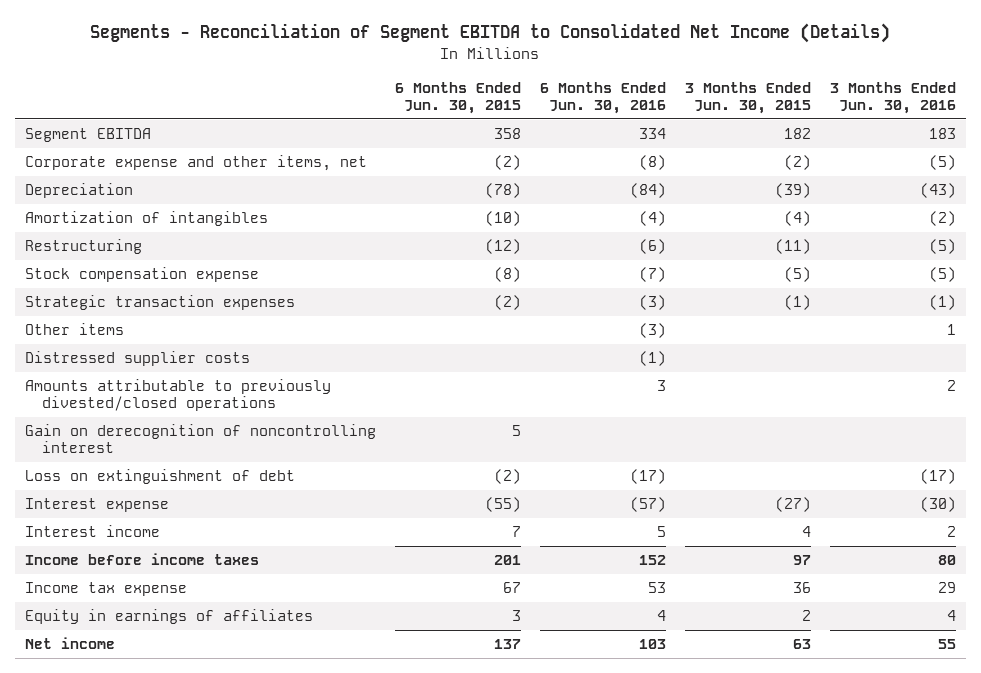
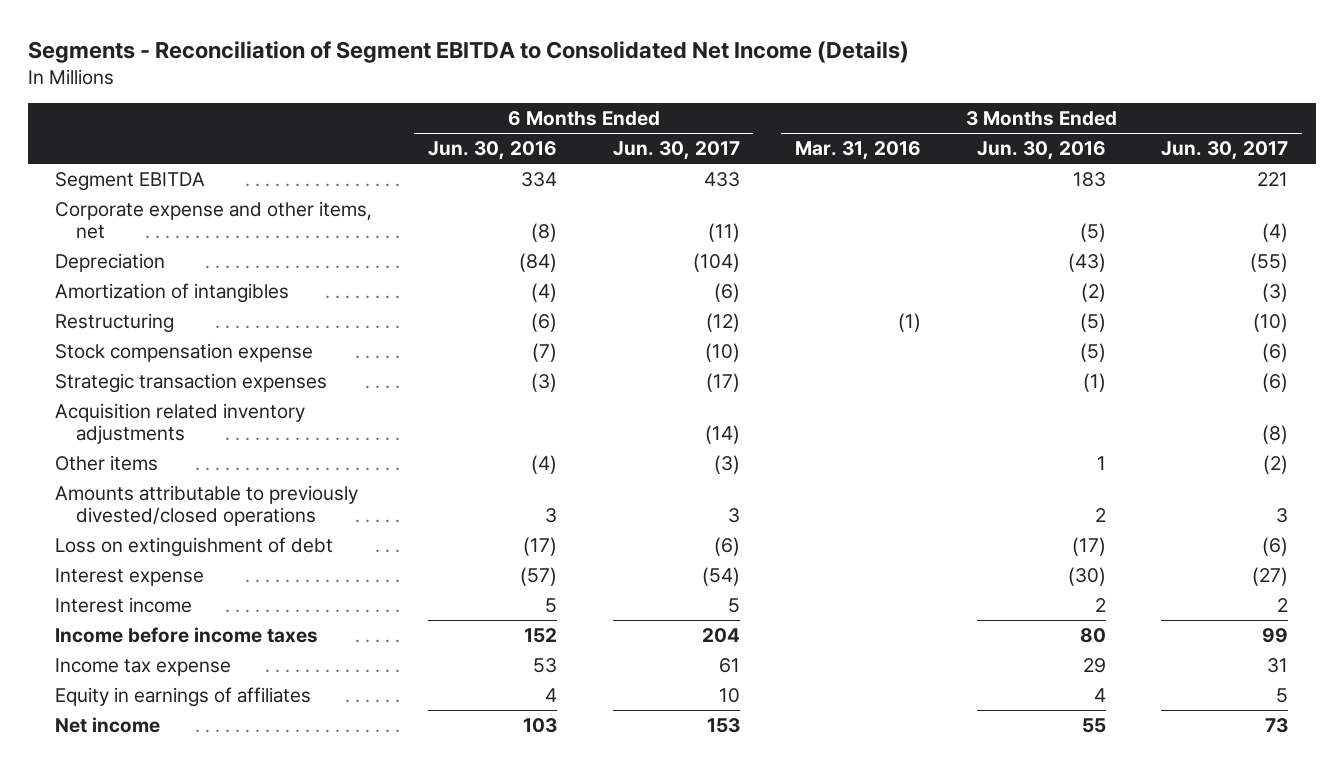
- | 6 Months Ended Jun. 30, 2015 | 6 Months Ended Jun. 30, 2016 | 3 Months Ended Jun. 30, 2015 | 3 Months Ended Jun. 30, 2016
+ | 6 Months Ended Jun. 30, 2016 | 6 Months Ended Jun. 30, 2017 | 3 Months Ended Mar. 31, 2016 | 3 Months Ended Jun. 30, 2016 | 3 Months Ended Jun. 30, 2017
- Other items | | (3) | | 1
- Distressed supplier costs | | (1) | |
+ Acquisition related inventory adjustments | | (14) | | | (8)
+ Other items | (4) | (3) | | 1 | (2)
- Gain on derecognition of noncontrolling interest | 5 | | |

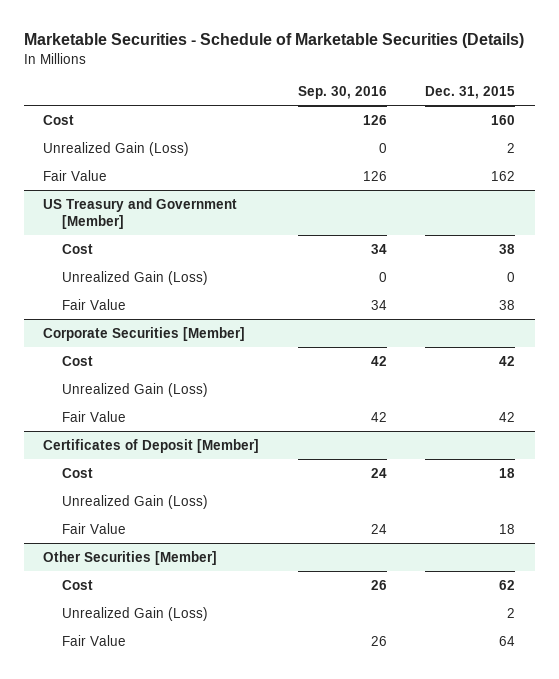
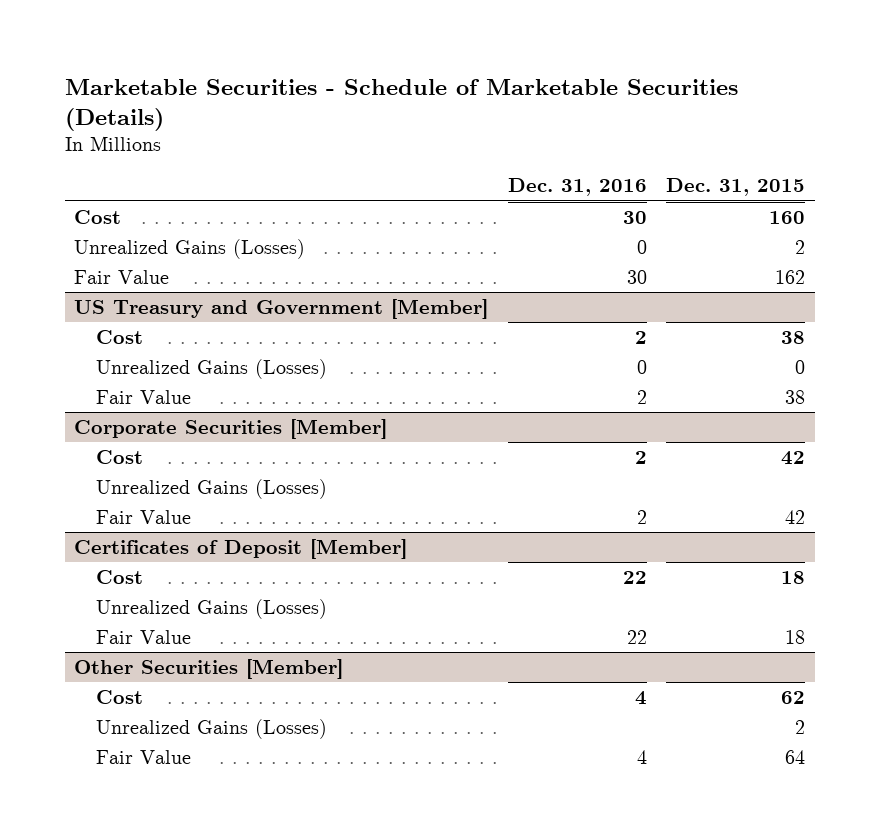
- | Sep. 30, 2016 | Dec. 31, 2015
+ | Dec. 31, 2016 | Dec. 31, 2015
- Unrealized Gain (Loss) | 0 | 2
+ Unrealized Gains (Losses) | 0 | 2
@ US Treasury and Government [Member]
- Unrealized Gain (Loss) | 0 | 0
+ Unrealized Gains (Losses) | 0 | 0
@ Corporate Securities [Member]
- Unrealized Gain (Loss)
+ Unrealized Gains (Losses)
@ Certificates of Deposit [Member]
- Unrealized Gain (Loss)
+ Unrealized Gains (Losses)
@ Other Securities [Member]
- Unrealized Gain (Loss) | | 2
+ Unrealized Gains (Losses) | | 2

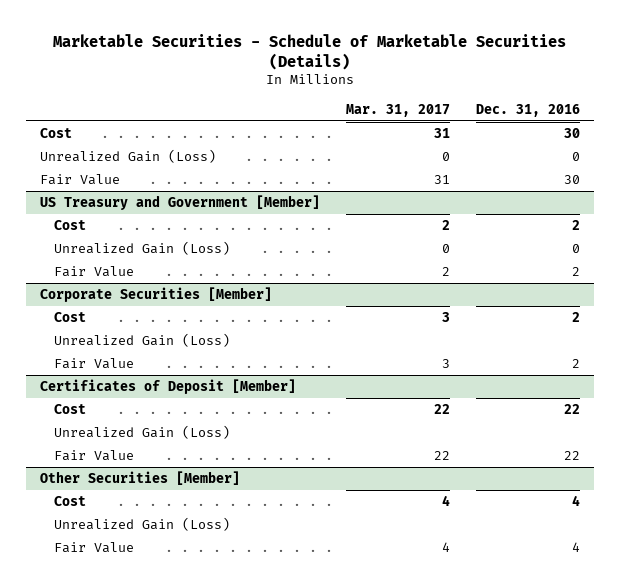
- | Dec. 31, 2016 | Dec. 31, 2015
+ | Mar. 31, 2017 | Dec. 31, 2016
- Unrealized Gains (Losses) | 0 | 2
+ Unrealized Gain (Loss) | 0 | 0
@ US Treasury and Government [Member]
- Unrealized Gains (Losses) | 0 | 0
+ Unrealized Gain (Loss) | 0 | 0
@ Corporate Securities [Member]
- Unrealized Gains (Losses)
+ Unrealized Gain (Loss)
@ Certificates of Deposit [Member]
- Unrealized Gains (Losses)
+ Unrealized Gain (Loss)
@ Other Securities [Member]
- Unrealized Gains (Losses) | | 2
+ Unrealized Gain (Loss)

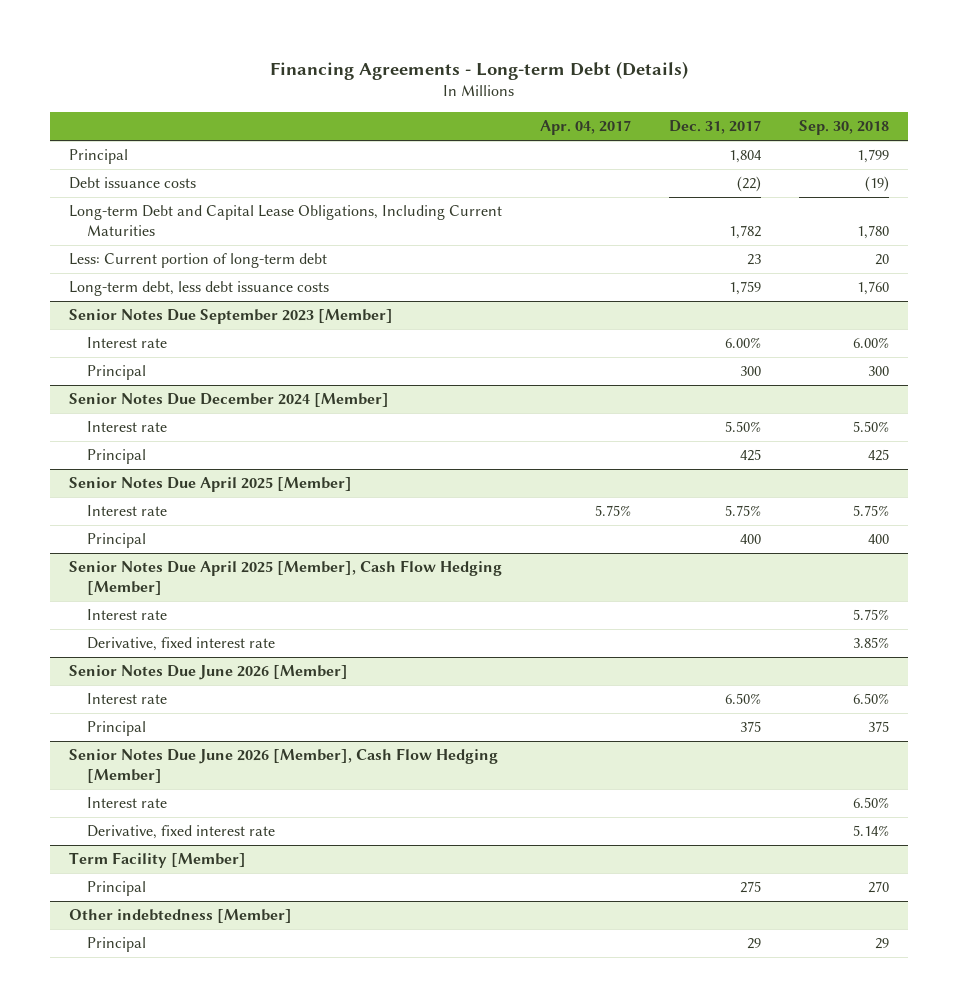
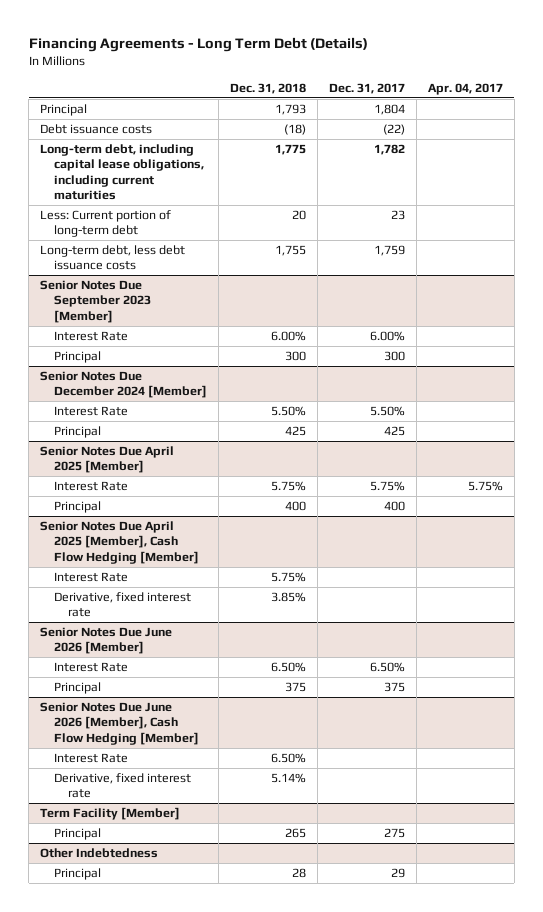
- Financing Agreements - Long-term Debt (Details)
+ Financing Agreements - Long Term Debt (Details)
- | Apr. 04, 2017 | Dec. 31, 2017 | Sep. 30, 2018
+ | Dec. 31, 2018 | Dec. 31, 2017 | Apr. 04, 2017
- Long-term Debt and Capital Lease Obligations, Including Current Maturities | | 1,782 | 1,780
+ Long-term debt, including capital lease obligations, including current maturities | 1,775 | 1,782 |
@ Senior Notes Due September 2023 [Member]
- Interest rate | | 6.00% | 6.00%
+ Interest Rate | 6.00% | 6.00% |
@ Senior Notes Due December 2024 [Member]
- Interest rate | | 5.50% | 5.50%
+ Interest Rate | 5.50% | 5.50% |
@ Senior Notes Due April 2025 [Member]
- Interest rate | 5.75% | 5.75% | 5.75%
+ Interest Rate | 5.75% | 5.75% | 5.75%
@ Senior Notes Due April 2025 [Member], Cash Flow Hedging [Member]
- Interest rate | | | 5.75%
+ Interest Rate | 5.75% | |
@ Senior Notes Due June 2026 [Member]
- Interest rate | | 6.50% | 6.50%
+ Interest Rate | 6.50% | 6.50% |
@ Senior Notes Due June 2026 [Member], Cash Flow Hedging [Member]
- Interest rate | | | 6.50%
+ Interest Rate | 6.50% | |
- Other indebtedness [Member]
+ Other Indebtedness

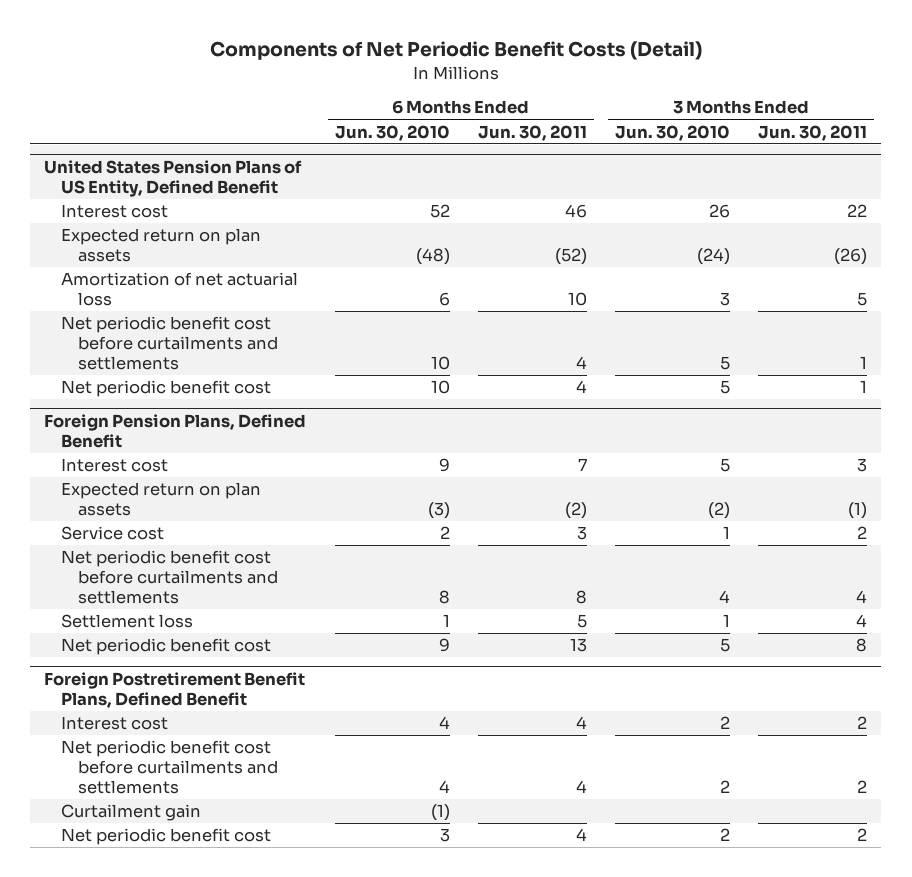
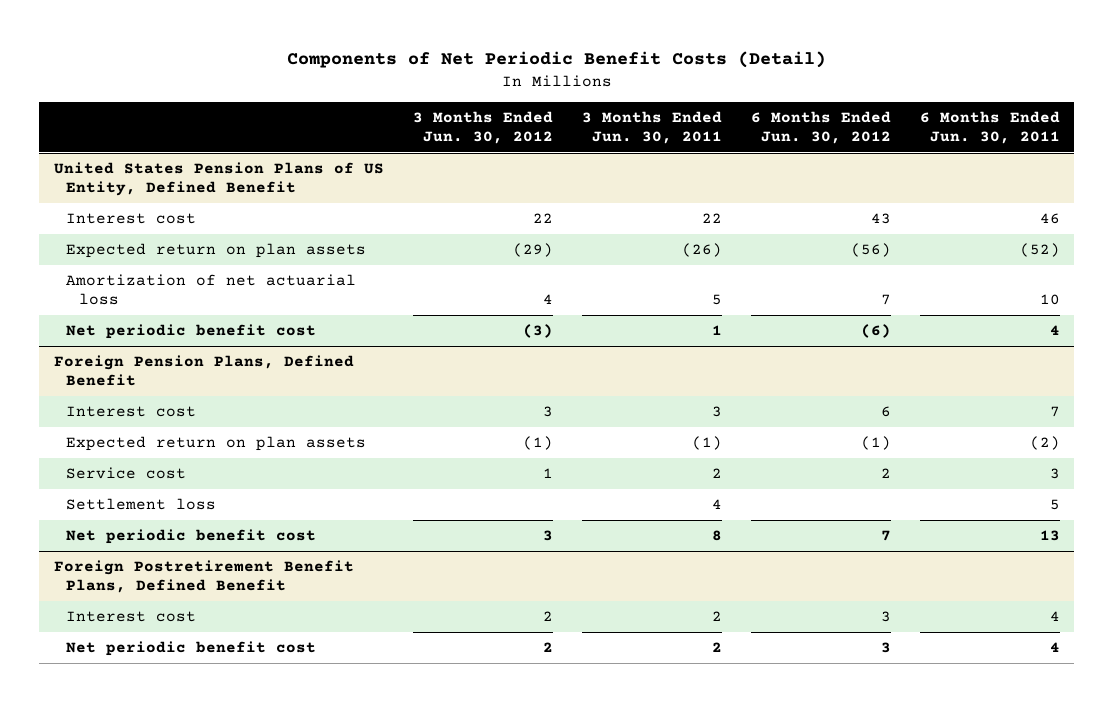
- | 6 Months Ended Jun. 30, 2010 | 6 Months Ended Jun. 30, 2011 | 3 Months Ended Jun. 30, 2010 | 3 Months Ended Jun. 30, 2011
+ | 3 Months Ended Jun. 30, 2012 | 3 Months Ended Jun. 30, 2011 | 6 Months Ended Jun. 30, 2012 | 6 Months Ended Jun. 30, 2011
@ United States Pension Plans of US Entity, Defined Benefit
- Net periodic benefit cost before curtailments and settlements | 10 | 4 | 5 | 1
@ Foreign Pension Plans, Defined Benefit
- Net periodic benefit cost before curtailments and settlements | 8 | 8 | 4 | 4
@ Foreign Postretirement Benefit Plans, Defined Benefit
- Net periodic benefit cost before curtailments and settlements | 4 | 4 | 2 | 2
- Curtailment gain | (1) | | |

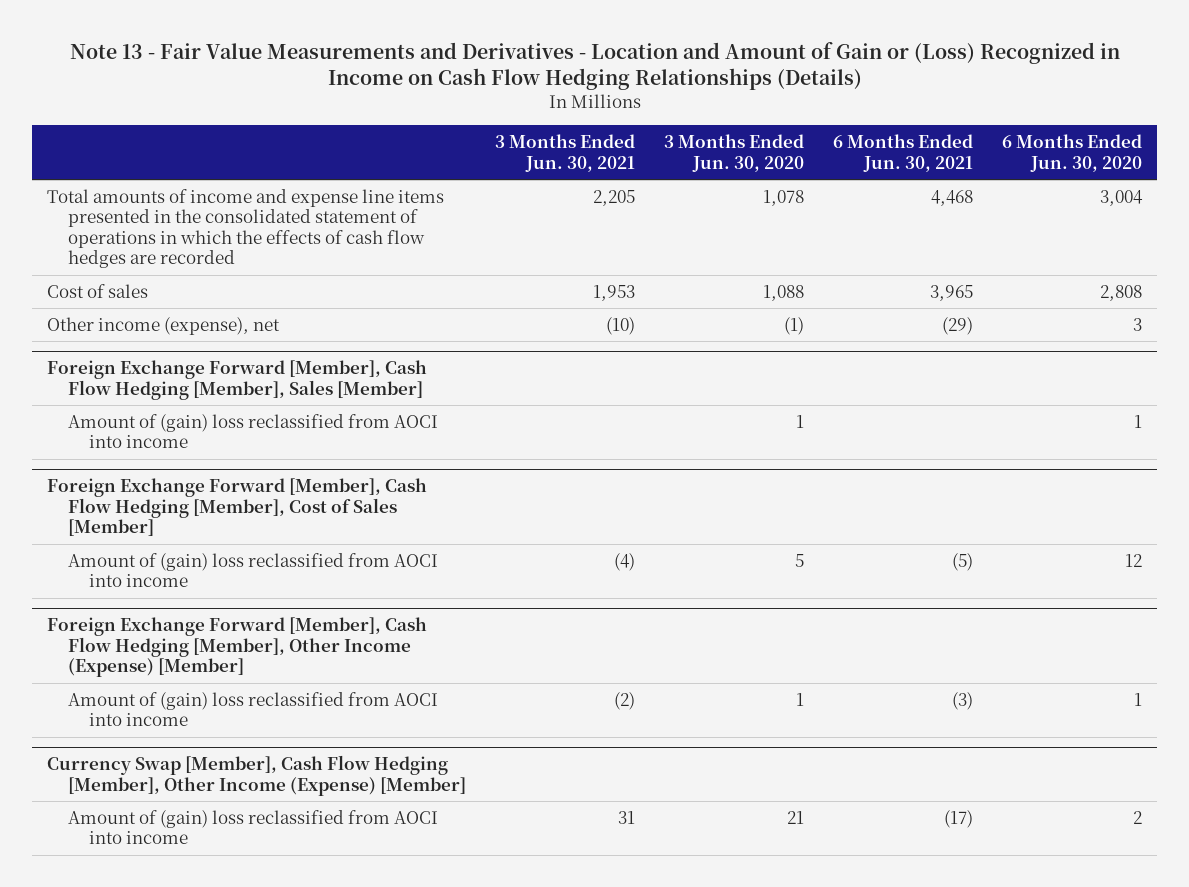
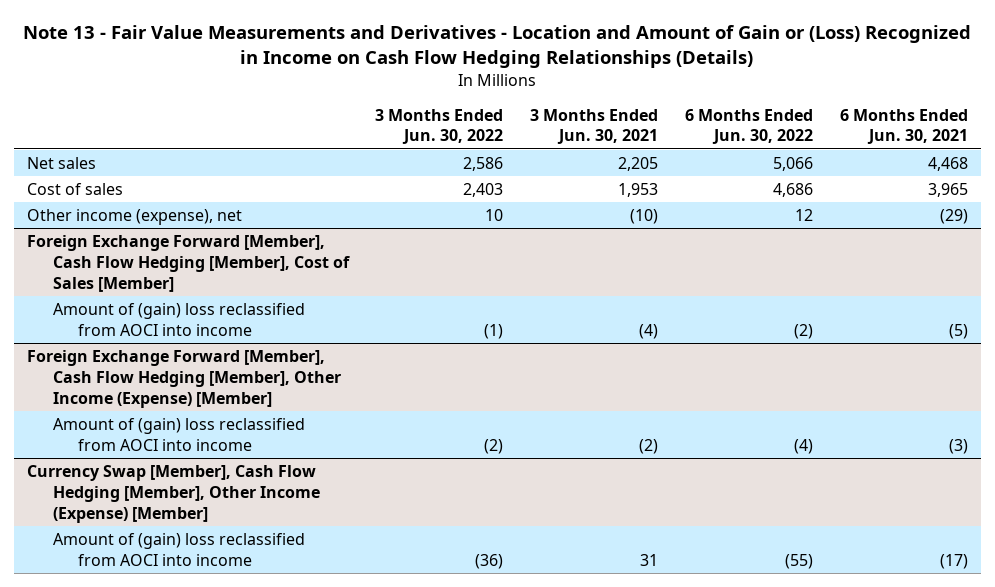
- | 3 Months Ended Jun. 30, 2021 | 3 Months Ended Jun. 30, 2020 | 6 Months Ended Jun. 30, 2021 | 6 Months Ended Jun. 30, 2020
+ | 3 Months Ended Jun. 30, 2022 | 3 Months Ended Jun. 30, 2021 | 6 Months Ended Jun. 30, 2022 | 6 Months Ended Jun. 30, 2021
- Total amounts of income and expense line items presented in the consolidated statement of operations in which the effects of cash flow hedges are recorded | 2,205 | 1,078 | 4,468 | 3,004
+ Net sales | 2,586 | 2,205 | 5,066 | 4,468
- Foreign Exchange Forward [Member], Cash Flow Hedging [Member], Sales [Member]
- Amount of (gain) loss reclassified from AOCI into income | | 1 | | 1

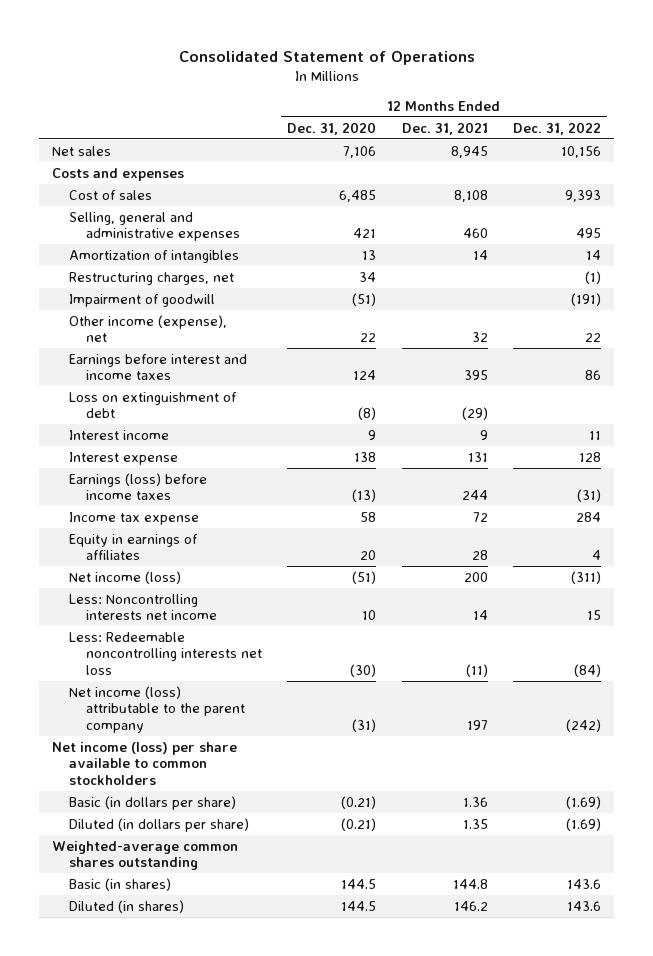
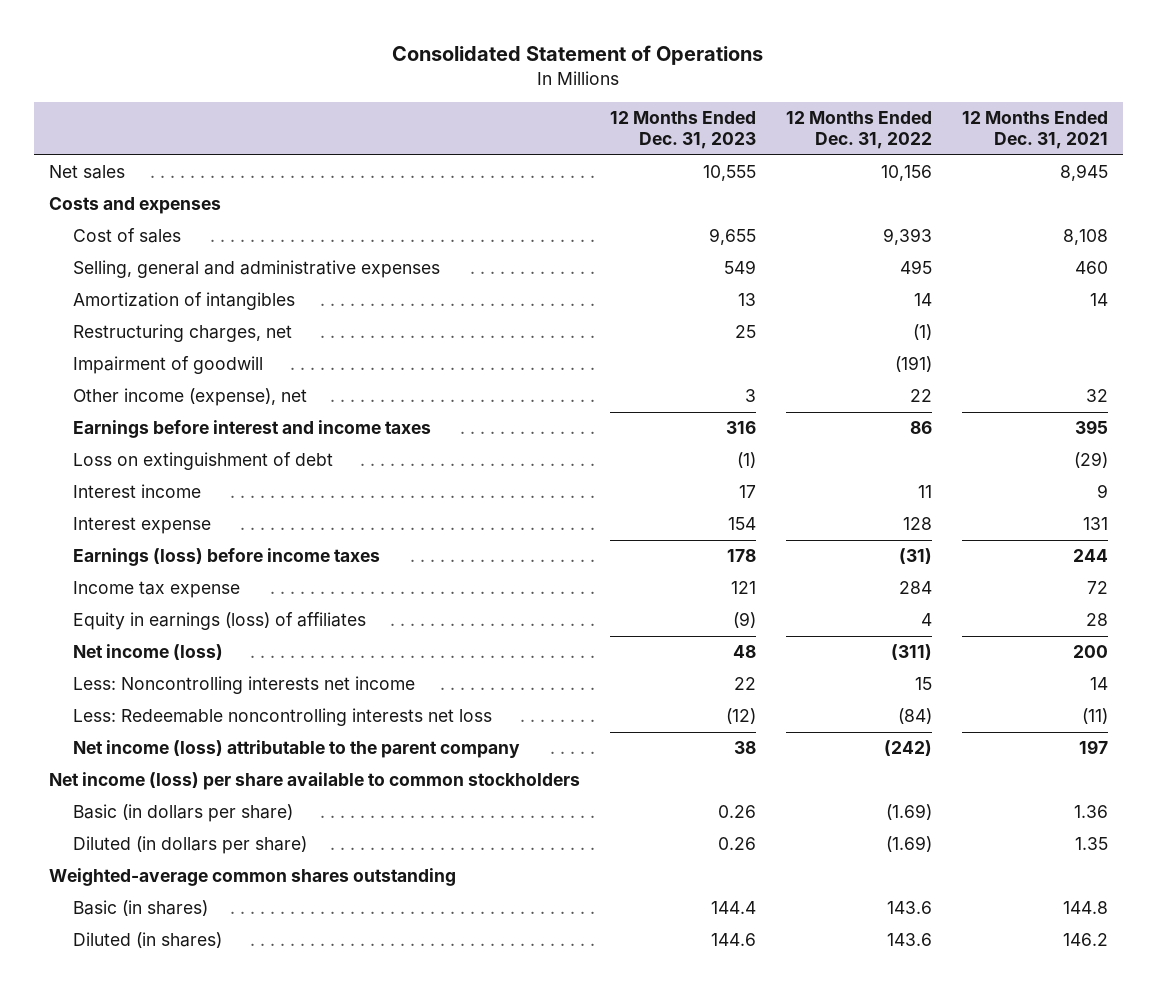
- | 12 Months Ended Dec. 31, 2020 | 12 Months Ended Dec. 31, 2021 | 12 Months Ended Dec. 31, 2022
+ | 12 Months Ended Dec. 31, 2023 | 12 Months Ended Dec. 31, 2022 | 12 Months Ended Dec. 31, 2021
- Equity in earnings of affiliates | 20 | 28 | 4
+ Equity in earnings (loss) of affiliates | (9) | 4 | 28

